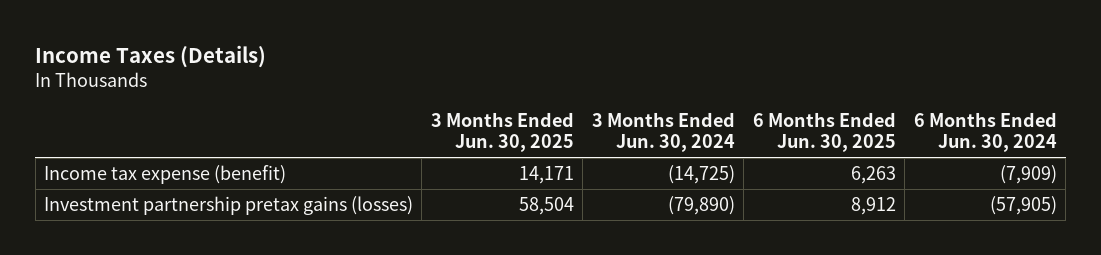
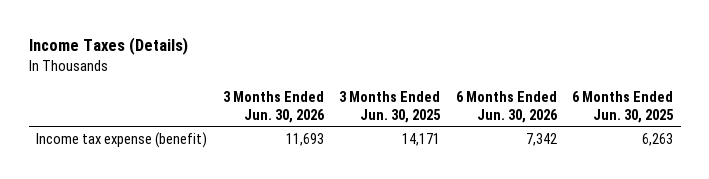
- | 3 Months Ended Jun. 30, 2025 | 3 Months Ended Jun. 30, 2024 | 6 Months Ended Jun. 30, 2025 | 6 Months Ended Jun. 30, 2024
+ | 3 Months Ended Jun. 30, 2026 | 3 Months Ended Jun. 30, 2025 | 6 Months Ended Jun. 30, 2026 | 6 Months Ended Jun. 30, 2025
- Investment partnership pretax gains (losses) | 58,504 | (79,890) | 8,912 | (57,905)

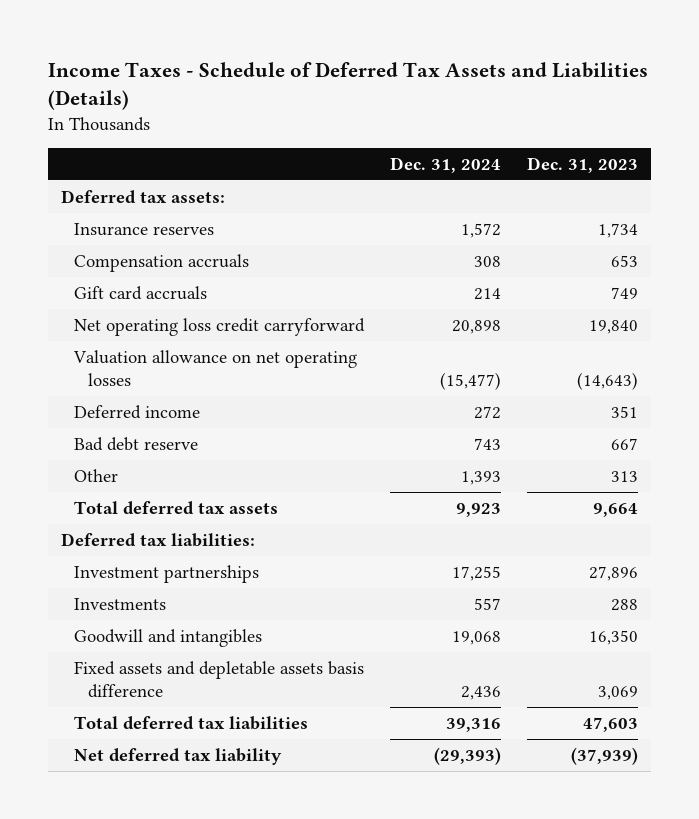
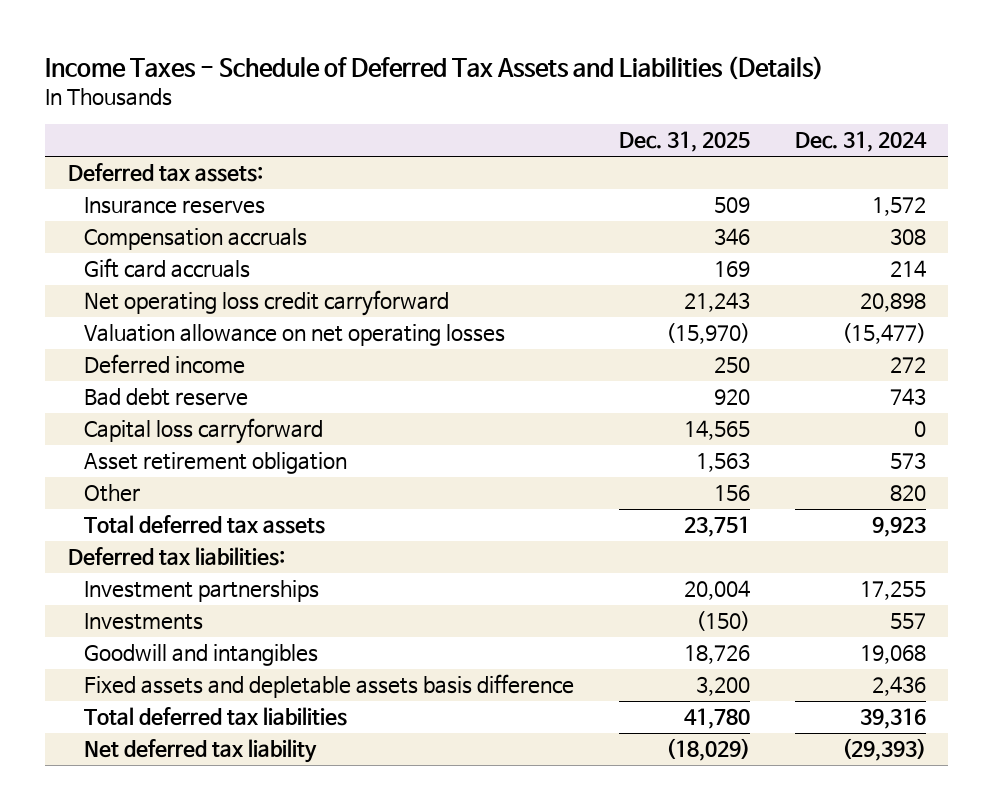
- | Dec. 31, 2024 | Dec. 31, 2023
+ | Dec. 31, 2025 | Dec. 31, 2024
- Other | 1,393 | 313
+ Capital loss carryforward | 14,565 | 0
+ Asset retirement obligation | 1,563 | 573
+ Other | 156 | 820

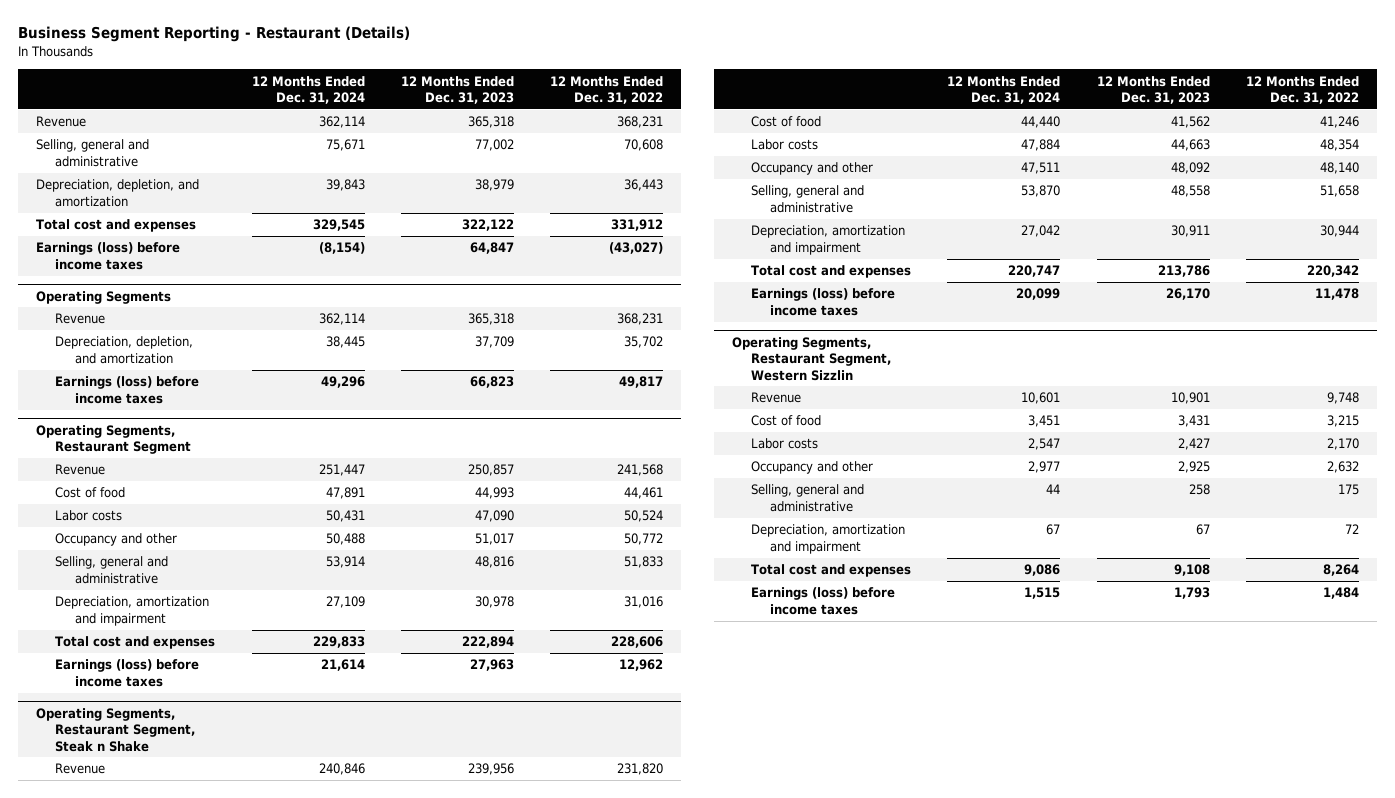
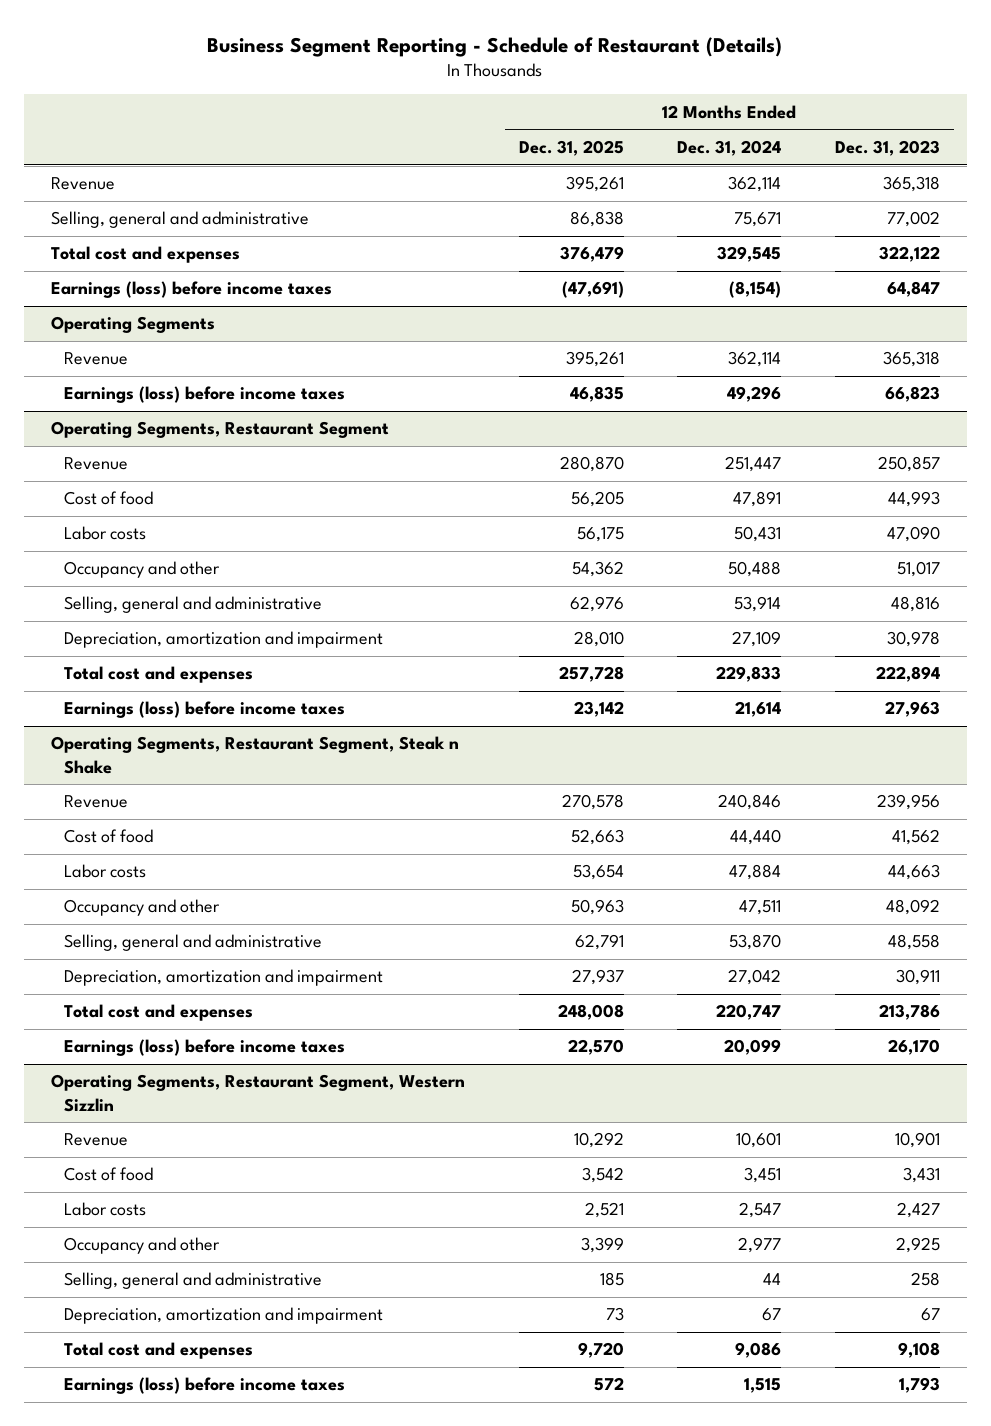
- Business Segment Reporting - Restaurant (Details)
+ Business Segment Reporting - Schedule of Restaurant (Details)
- | 12 Months Ended Dec. 31, 2024 | 12 Months Ended Dec. 31, 2023 | 12 Months Ended Dec. 31, 2022
+ | 12 Months Ended Dec. 31, 2025 | 12 Months Ended Dec. 31, 2024 | 12 Months Ended Dec. 31, 2023
- Depreciation, depletion, and amortization | 39,843 | 38,979 | 36,443
@ Operating Segments
- Depreciation, depletion, and amortization | 38,445 | 37,709 | 35,702

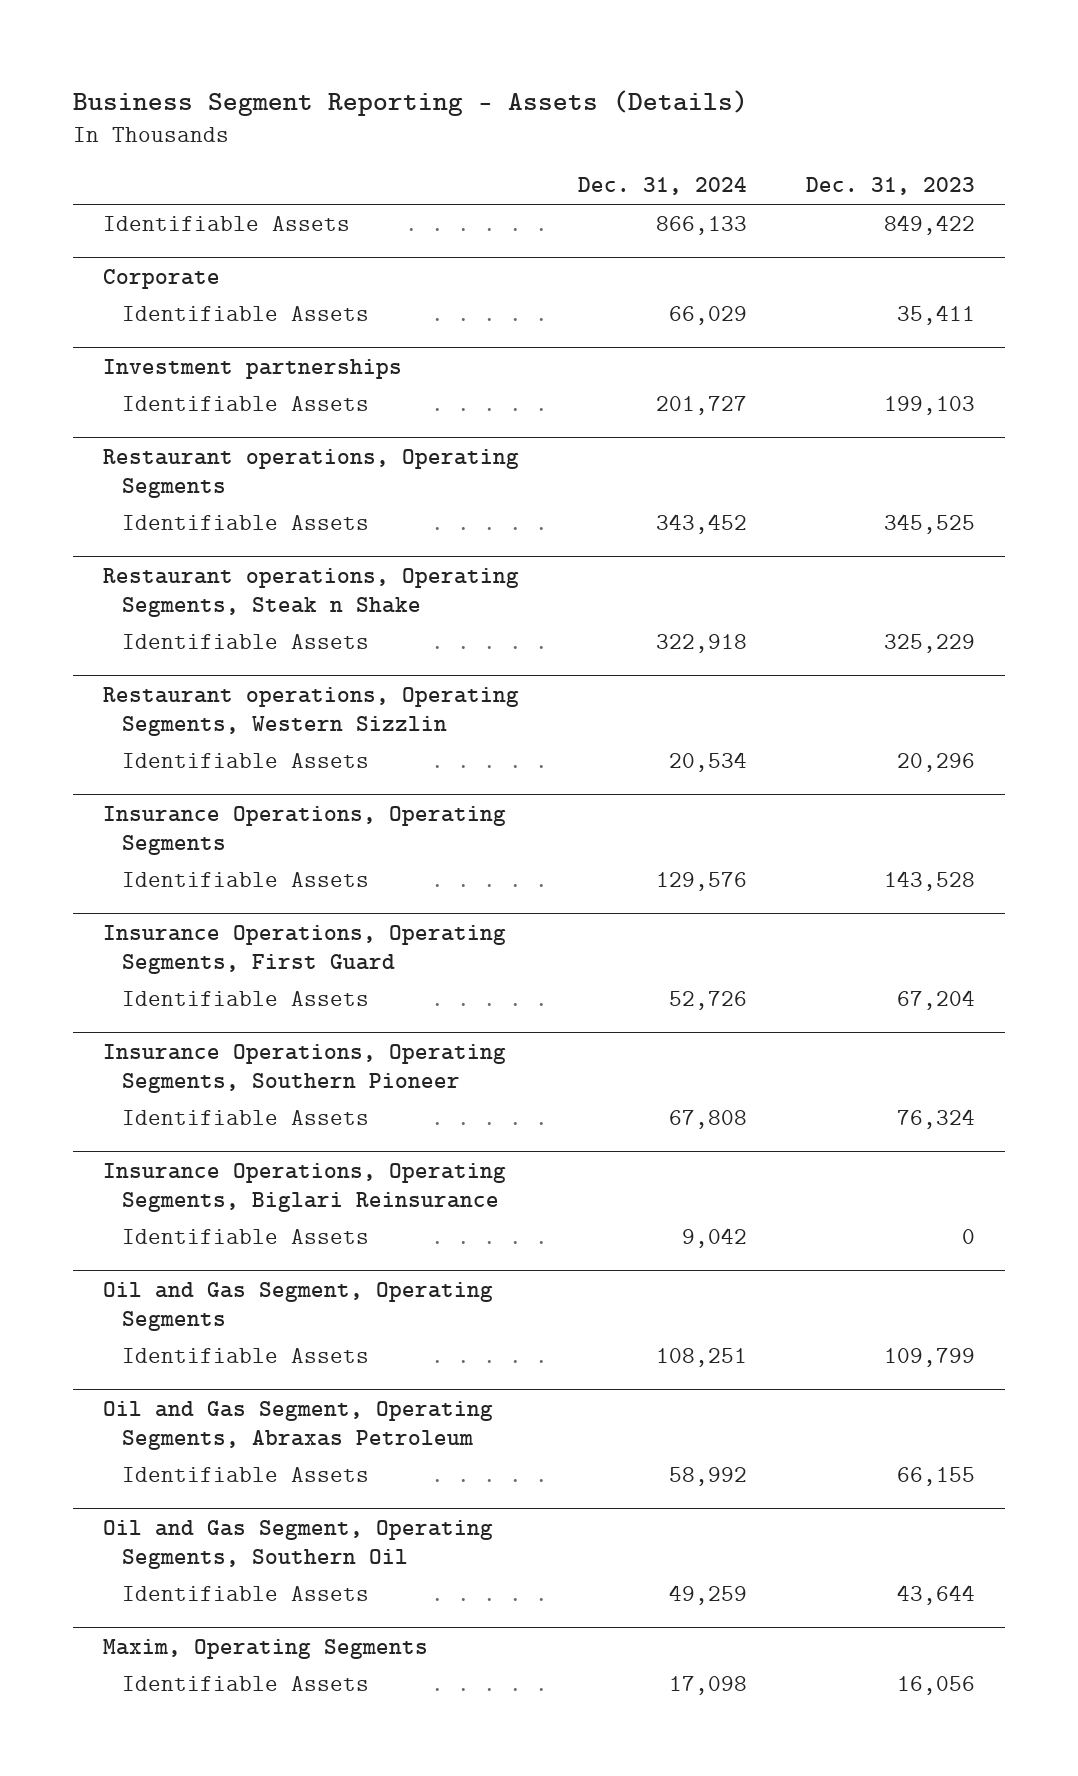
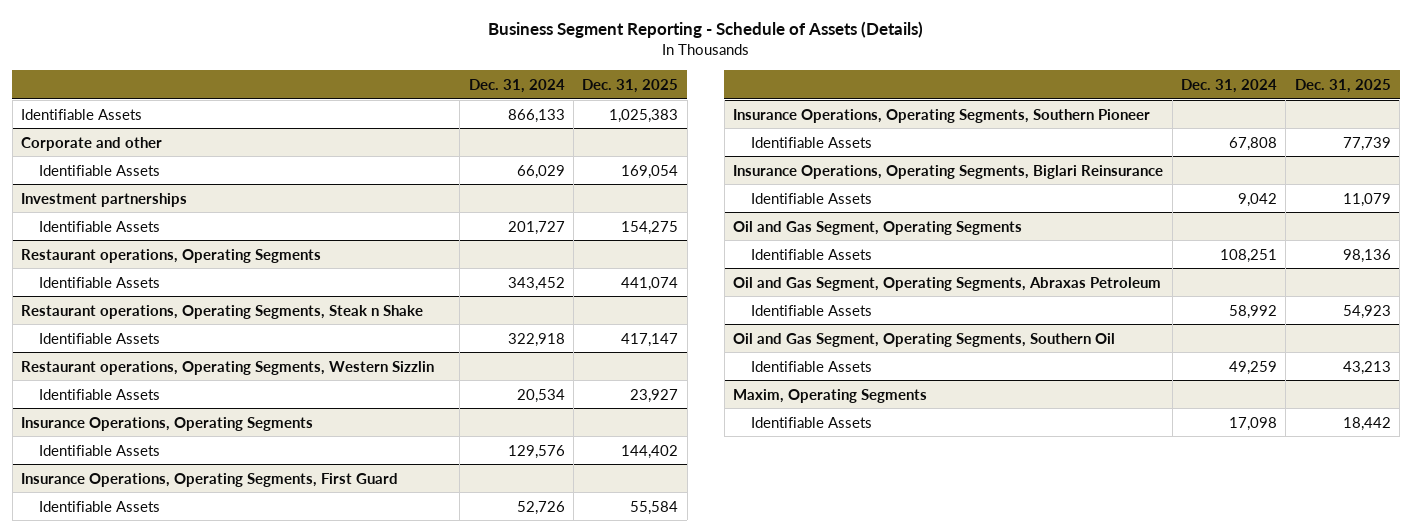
- Business Segment Reporting - Assets (Details)
+ Business Segment Reporting - Schedule of Assets (Details)
- | Dec. 31, 2024 | Dec. 31, 2023
+ | Dec. 31, 2024 | Dec. 31, 2025
- Corporate
+ Corporate and other

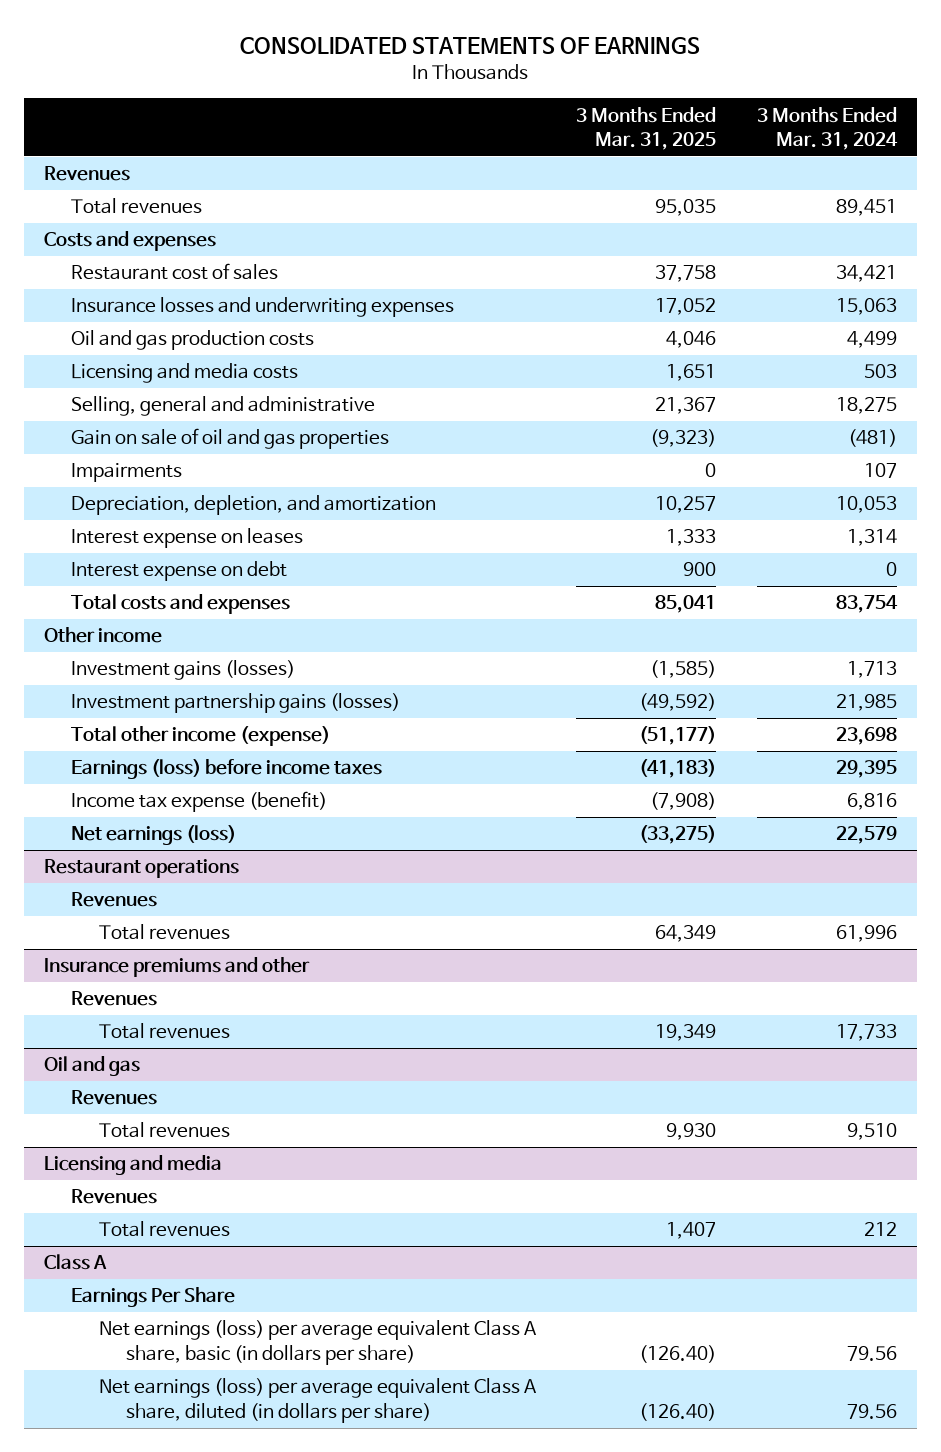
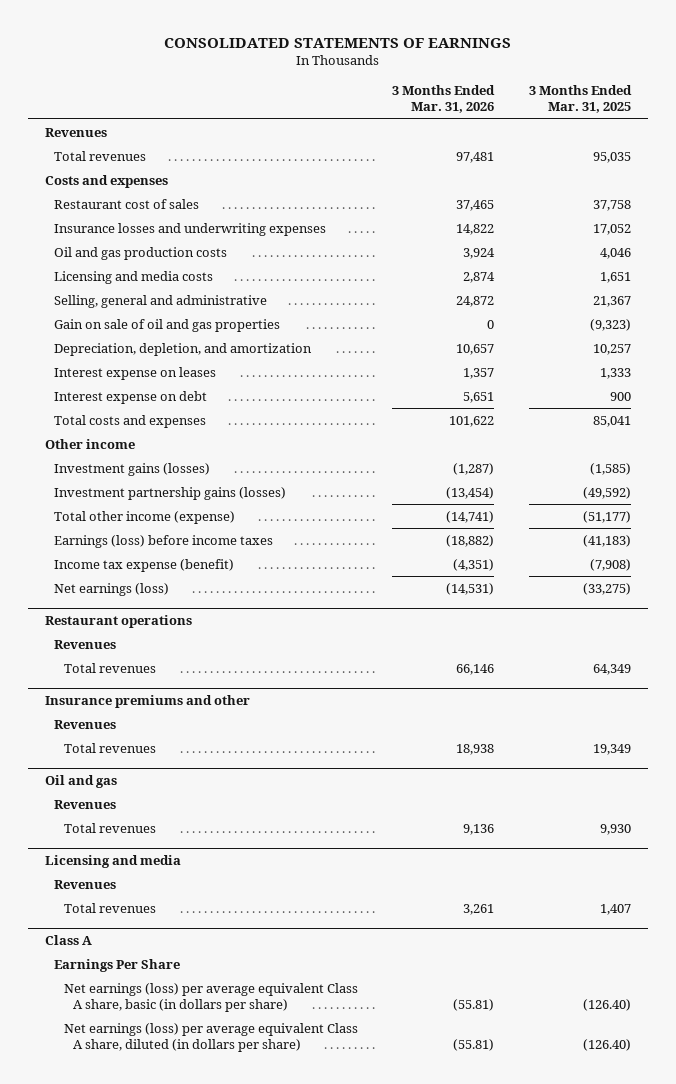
- | 3 Months Ended Mar. 31, 2025 | 3 Months Ended Mar. 31, 2024
+ | 3 Months Ended Mar. 31, 2026 | 3 Months Ended Mar. 31, 2025
- Impairments | 0 | 107

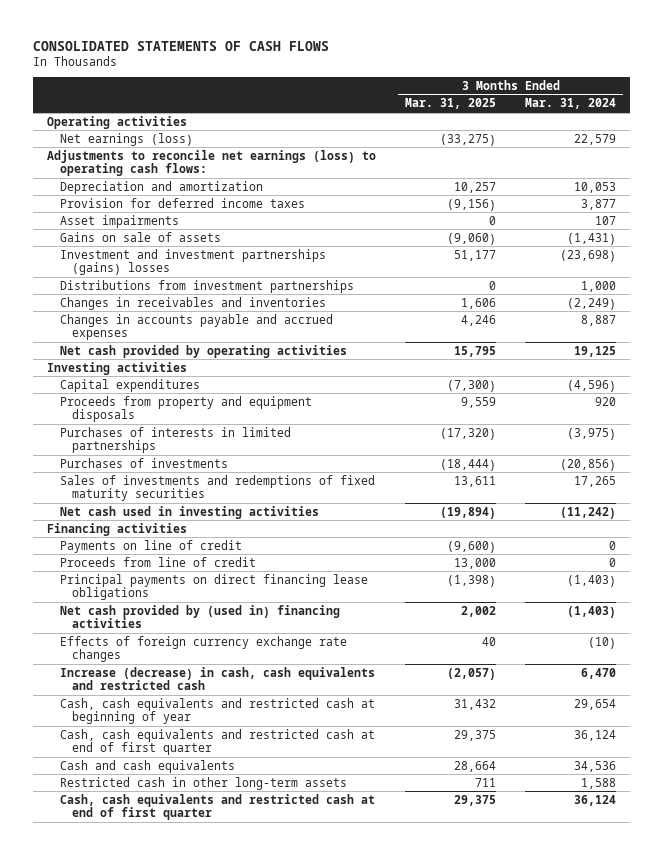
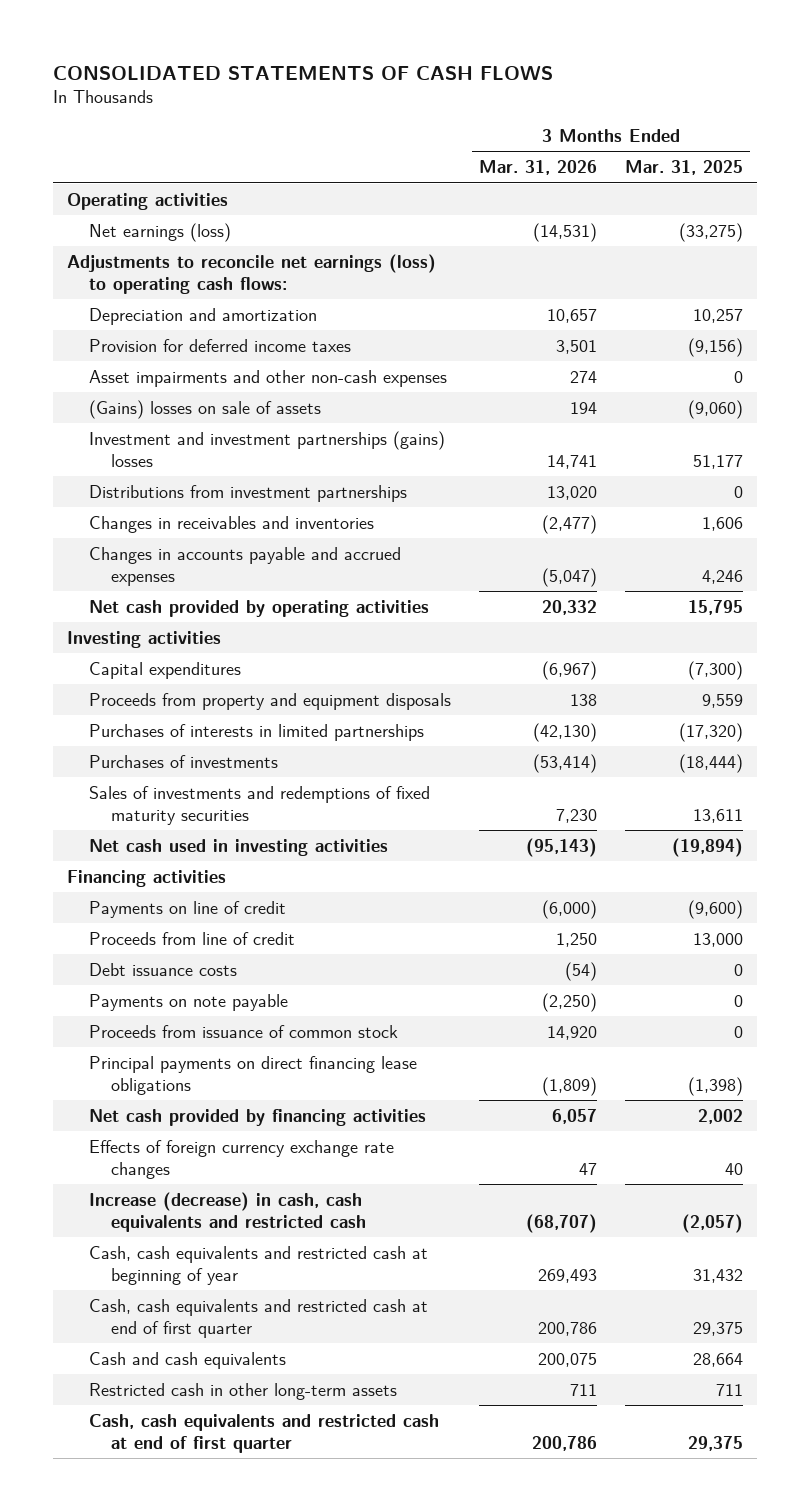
- | 3 Months Ended Mar. 31, 2025 | 3 Months Ended Mar. 31, 2024
+ | 3 Months Ended Mar. 31, 2026 | 3 Months Ended Mar. 31, 2025
- Asset impairments | 0 | 107
- Gains on sale of assets | (9,060) | (1,431)
+ Asset impairments and other non-cash expenses | 274 | 0
+ (Gains) losses on sale of assets | 194 | (9,060)
+ Debt issuance costs | (54) | 0
+ Payments on note payable | (2,250) | 0
+ Proceeds from issuance of common stock | 14,920 | 0
- Net cash provided by (used in) financing activities | 2,002 | (1,403)
+ Net cash provided by financing activities | 6,057 | 2,002

